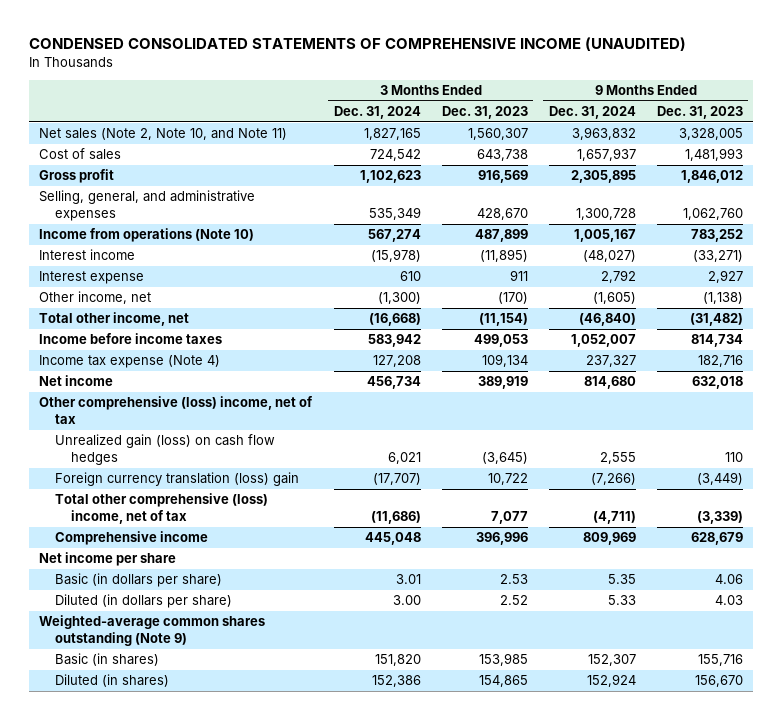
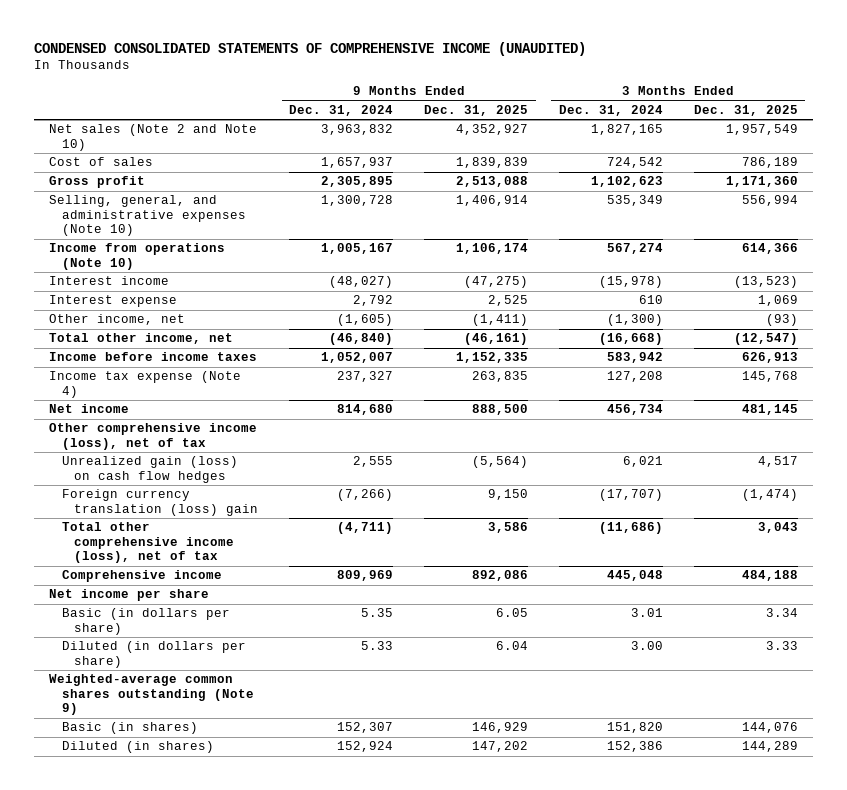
- | 3 Months Ended Dec. 31, 2024 | 3 Months Ended Dec. 31, 2023 | 9 Months Ended Dec. 31, 2024 | 9 Months Ended Dec. 31, 2023
+ | 9 Months Ended Dec. 31, 2024 | 9 Months Ended Dec. 31, 2025 | 3 Months Ended Dec. 31, 2024 | 3 Months Ended Dec. 31, 2025
- Net sales (Note 2, Note 10, and Note 11) | 1,827,165 | 1,560,307 | 3,963,832 | 3,328,005
+ Net sales (Note 2 and Note 10) | 3,963,832 | 4,352,927 | 1,827,165 | 1,957,549
- Selling, general, and administrative expenses | 535,349 | 428,670 | 1,300,728 | 1,062,760
+ Selling, general, and administrative expenses (Note 10) | 1,300,728 | 1,406,914 | 535,349 | 556,994
- Other comprehensive (loss) income, net of tax
+ Other comprehensive income (loss), net of tax
- Total other comprehensive (loss) income, net of tax | (11,686) | 7,077 | (4,711) | (3,339)
+ Total other comprehensive income (loss), net of tax | (4,711) | 3,586 | (11,686) | 3,043

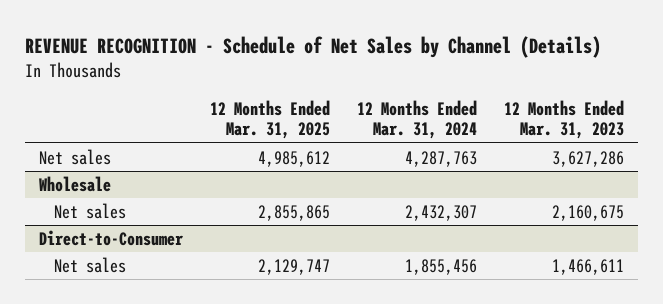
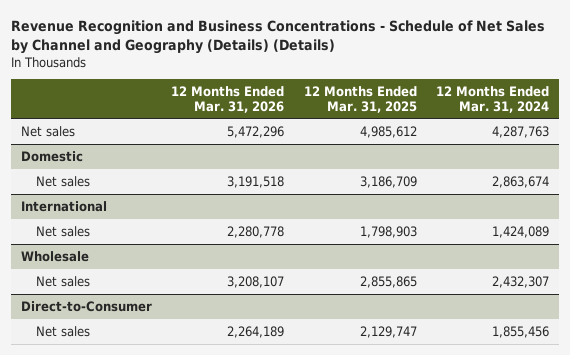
- REVENUE RECOGNITION - Schedule of Net Sales by Channel (Details)
+ Revenue Recognition and Business Concentrations - Schedule of Net Sales by Channel and Geography (Details) (Details)
- | 12 Months Ended Mar. 31, 2025 | 12 Months Ended Mar. 31, 2024 | 12 Months Ended Mar. 31, 2023
+ | 12 Months Ended Mar. 31, 2026 | 12 Months Ended Mar. 31, 2025 | 12 Months Ended Mar. 31, 2024
+ Domestic
+ Net sales | 3,191,518 | 3,186,709 | 2,863,674
+ International
+ Net sales | 2,280,778 | 1,798,903 | 1,424,089

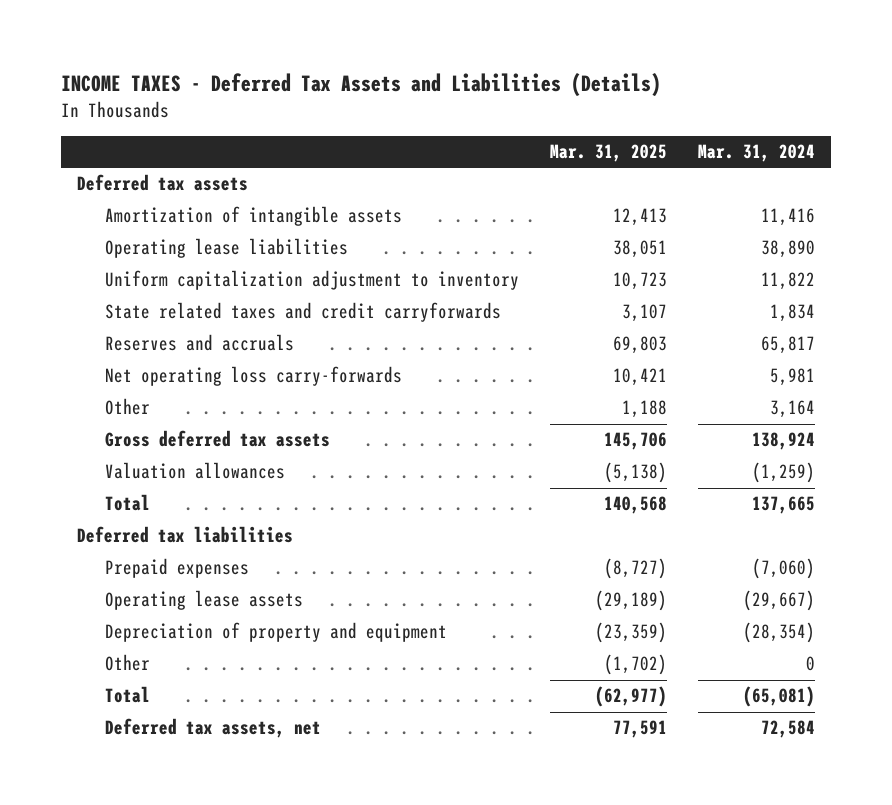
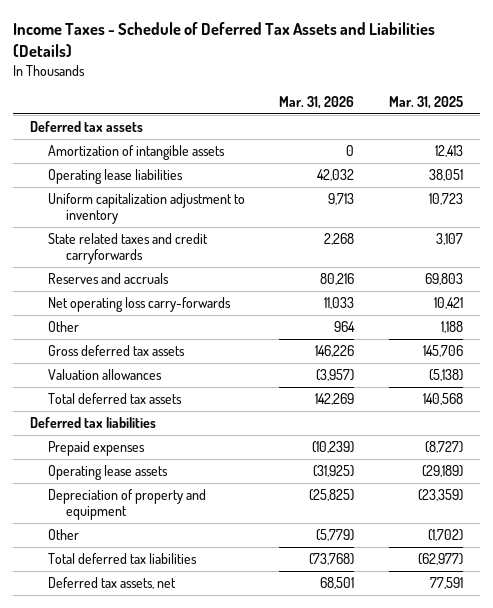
- INCOME TAXES - Deferred Tax Assets and Liabilities (Details)
+ Income Taxes - Schedule of Deferred Tax Assets and Liabilities (Details)
- | Mar. 31, 2025 | Mar. 31, 2024
+ | Mar. 31, 2026 | Mar. 31, 2025
- Total | 140,568 | 137,665
+ Total deferred tax assets | 142,269 | 140,568
- Total | (62,977) | (65,081)
+ Total deferred tax liabilities | (73,768) | (62,977)

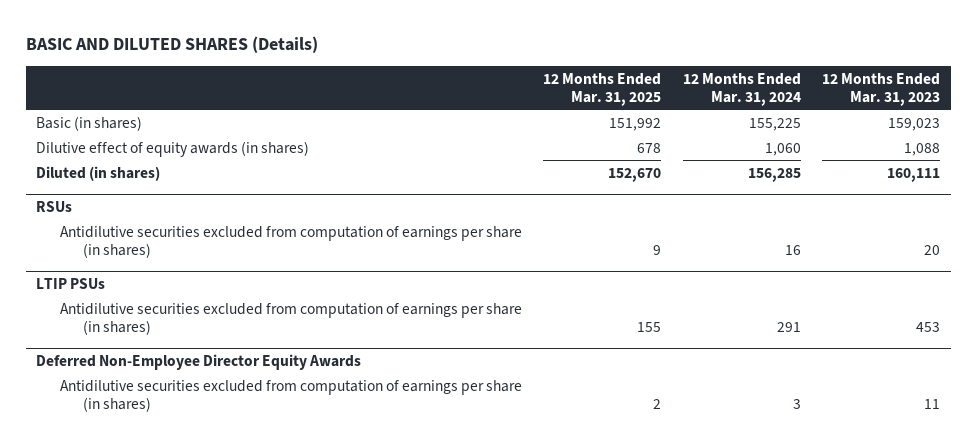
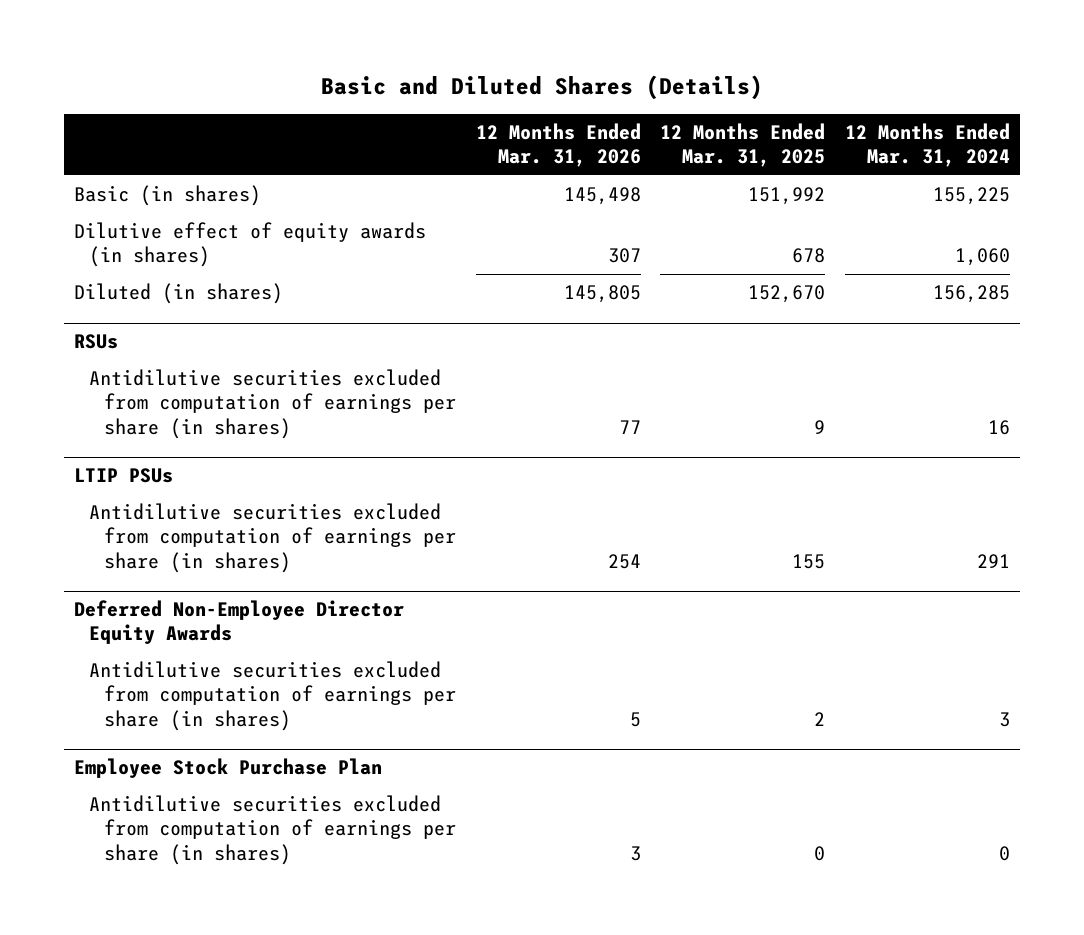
- BASIC AND DILUTED SHARES (Details)
+ Basic and Diluted Shares (Details)
- | 12 Months Ended Mar. 31, 2025 | 12 Months Ended Mar. 31, 2024 | 12 Months Ended Mar. 31, 2023
+ | 12 Months Ended Mar. 31, 2026 | 12 Months Ended Mar. 31, 2025 | 12 Months Ended Mar. 31, 2024
+ Employee Stock Purchase Plan
+ Antidilutive securities excluded from computation of earnings per share (in shares) | 3 | 0 | 0

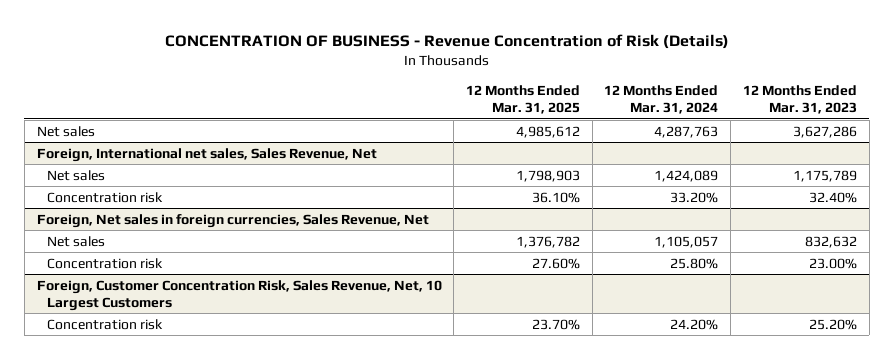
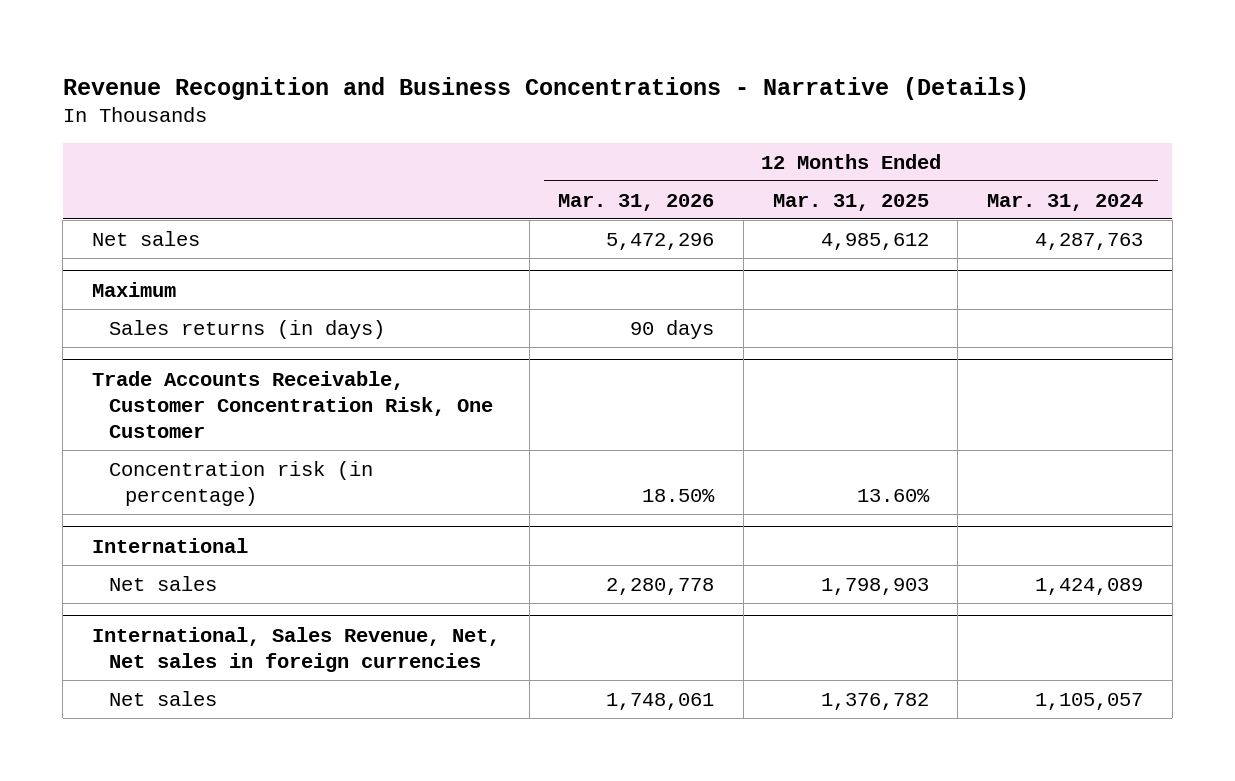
- CONCENTRATION OF BUSINESS - Revenue Concentration of Risk (Details)
+ Revenue Recognition and Business Concentrations - Narrative (Details)
- | 12 Months Ended Mar. 31, 2025 | 12 Months Ended Mar. 31, 2024 | 12 Months Ended Mar. 31, 2023
+ | 12 Months Ended Mar. 31, 2026 | 12 Months Ended Mar. 31, 2025 | 12 Months Ended Mar. 31, 2024
- Foreign, International net sales, Sales Revenue, Net
+ Maximum
+ Sales returns (in days) | 90 days | |
+ Trade Accounts Receivable, Customer Concentration Risk, One Customer
+ Concentration risk (in percentage) | 18.50% | 13.60% |
+ International
- Concentration risk | 36.10% | 33.20% | 32.40%
- Foreign, Net sales in foreign currencies, Sales Revenue, Net
+ International, Sales Revenue, Net, Net sales in foreign currencies
- Concentration risk | 27.60% | 25.80% | 23.00%
- Foreign, Customer Concentration Risk, Sales Revenue, Net, 10 Largest Customers
- Concentration risk | 23.70% | 24.20% | 25.20%

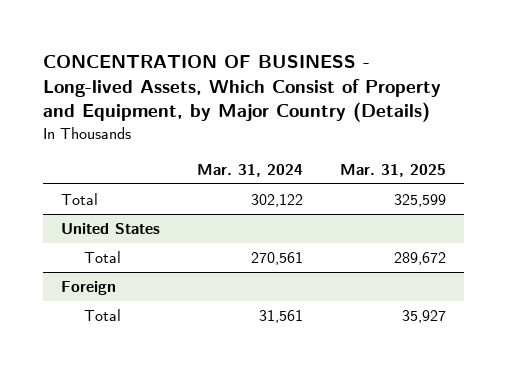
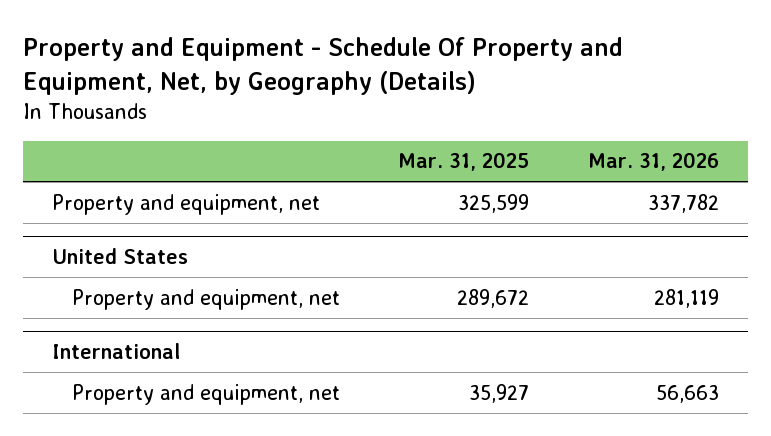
- CONCENTRATION OF BUSINESS - Long-lived Assets, Which Consist of Property and Equipment, by Major Country (Details)
+ Property and Equipment - Schedule Of Property and Equipment, Net, by Geography (Details)
- | Mar. 31, 2024 | Mar. 31, 2025
+ | Mar. 31, 2025 | Mar. 31, 2026
- Total | 302,122 | 325,599
+ Property and equipment, net | 325,599 | 337,782
@ United States
- Total | 270,561 | 289,672
- Foreign
- Total | 31,561 | 35,927
@ United States
+ Property and equipment, net | 289,672 | 281,119
+ International
+ Property and equipment, net | 35,927 | 56,663

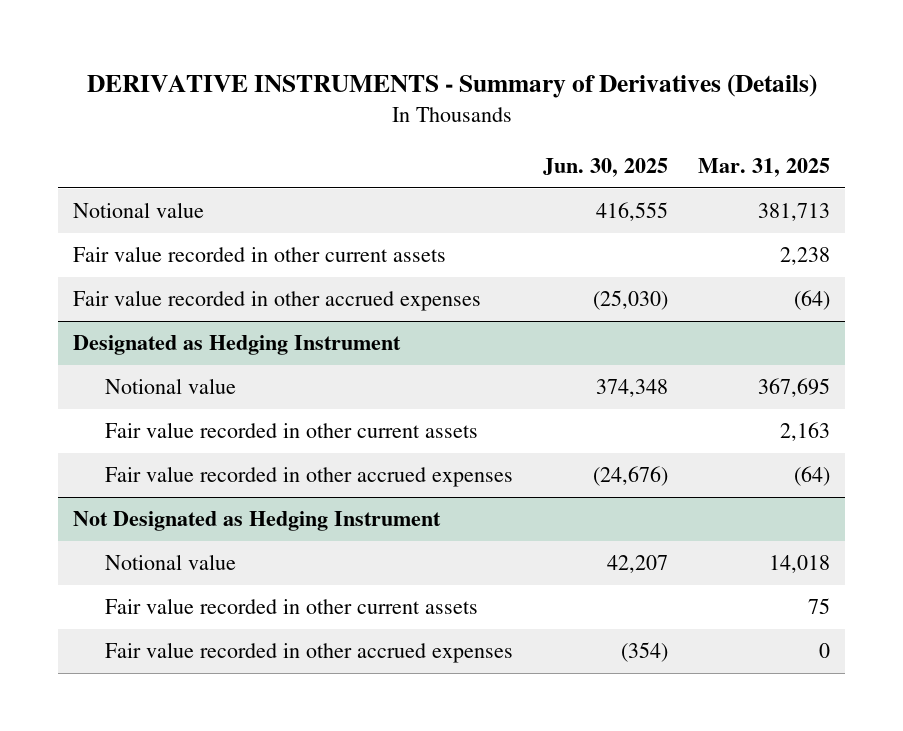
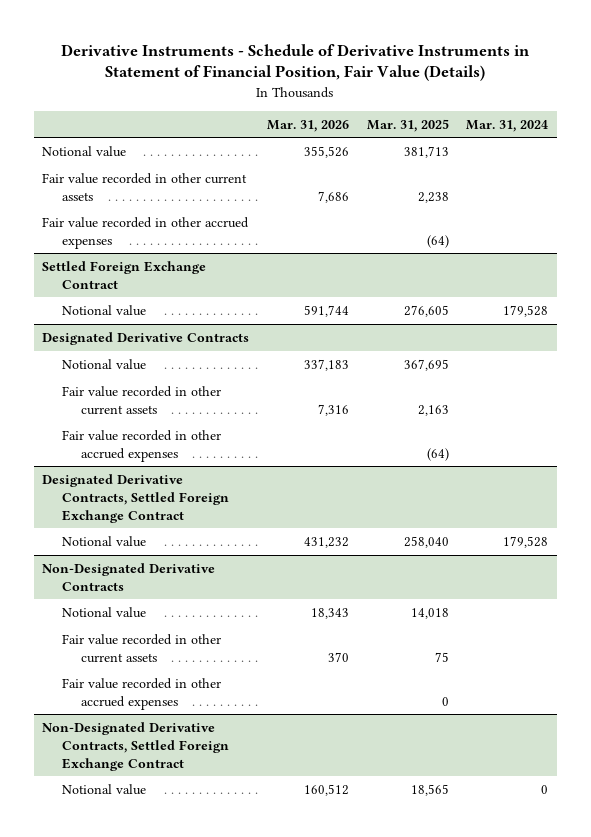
- DERIVATIVE INSTRUMENTS - Summary of Derivatives (Details)
+ Derivative Instruments - Schedule of Derivative Instruments in Statement of Financial Position, Fair Value (Details)
- | Jun. 30, 2025 | Mar. 31, 2025
+ | Mar. 31, 2026 | Mar. 31, 2025 | Mar. 31, 2024
- Designated as Hedging Instrument
+ Settled Foreign Exchange Contract
+ Notional value | 591,744 | 276,605 | 179,528
+ Designated Derivative Contracts
- Not Designated as Hedging Instrument
+ Designated Derivative Contracts, Settled Foreign Exchange Contract
+ Notional value | 431,232 | 258,040 | 179,528
+ Non-Designated Derivative Contracts
+ Non-Designated Derivative Contracts, Settled Foreign Exchange Contract
+ Notional value | 160,512 | 18,565 | 0

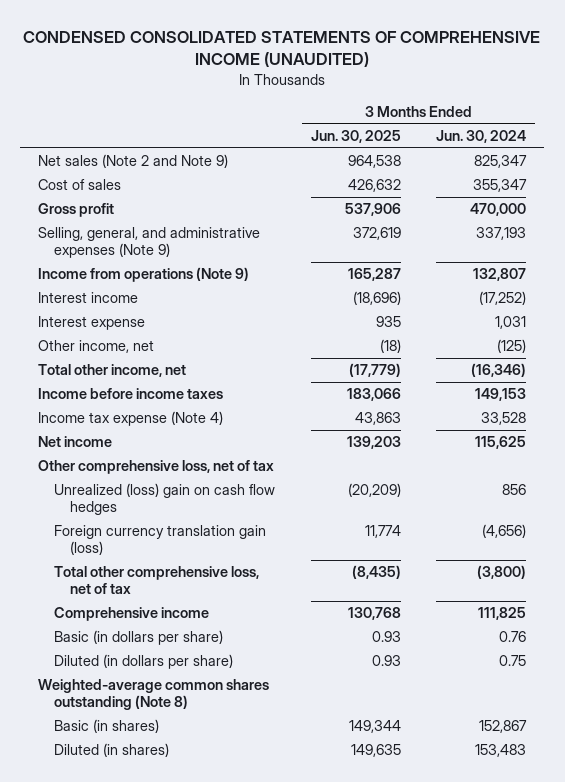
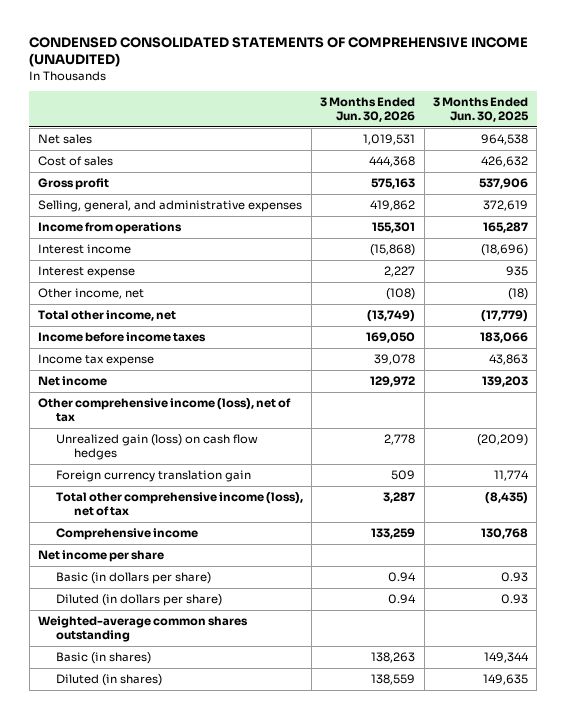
- | 3 Months Ended Jun. 30, 2025 | 3 Months Ended Jun. 30, 2024
+ | 3 Months Ended Jun. 30, 2026 | 3 Months Ended Jun. 30, 2025
- Net sales (Note 2 and Note 9) | 964,538 | 825,347
+ Net sales | 1,019,531 | 964,538
- Selling, general, and administrative expenses (Note 9) | 372,619 | 337,193
- Income from operations (Note 9) | 165,287 | 132,807
+ Selling, general, and administrative expenses | 419,862 | 372,619
+ Income from operations | 155,301 | 165,287
- Income tax expense (Note 4) | 43,863 | 33,528
+ Income tax expense | 39,078 | 43,863
- Other comprehensive loss, net of tax
- Unrealized (loss) gain on cash flow hedges | (20,209) | 856
- Foreign currency translation gain (loss) | 11,774 | (4,656)
- Total other comprehensive loss, net of tax | (8,435) | (3,800)
+ Other comprehensive income (loss), net of tax
+ Unrealized gain (loss) on cash flow hedges | 2,778 | (20,209)
+ Foreign currency translation gain | 509 | 11,774
+ Total other comprehensive income (loss), net of tax | 3,287 | (8,435)
+ Net income per share
- Weighted-average common shares outstanding (Note 8)
+ Weighted-average common shares outstanding

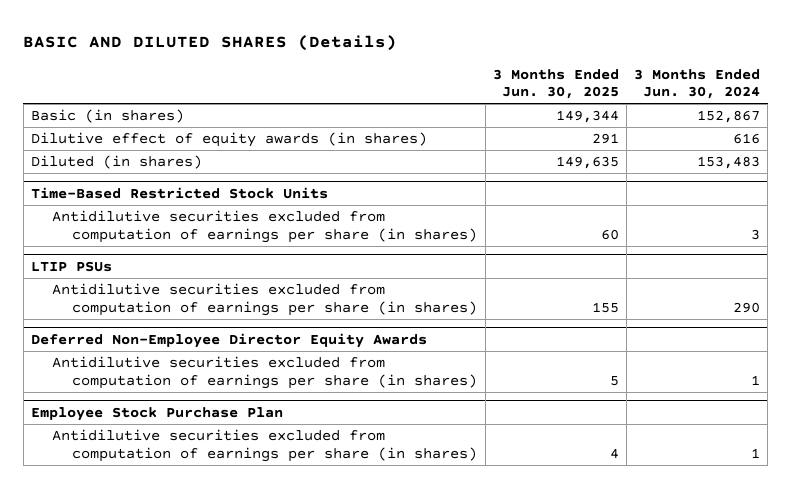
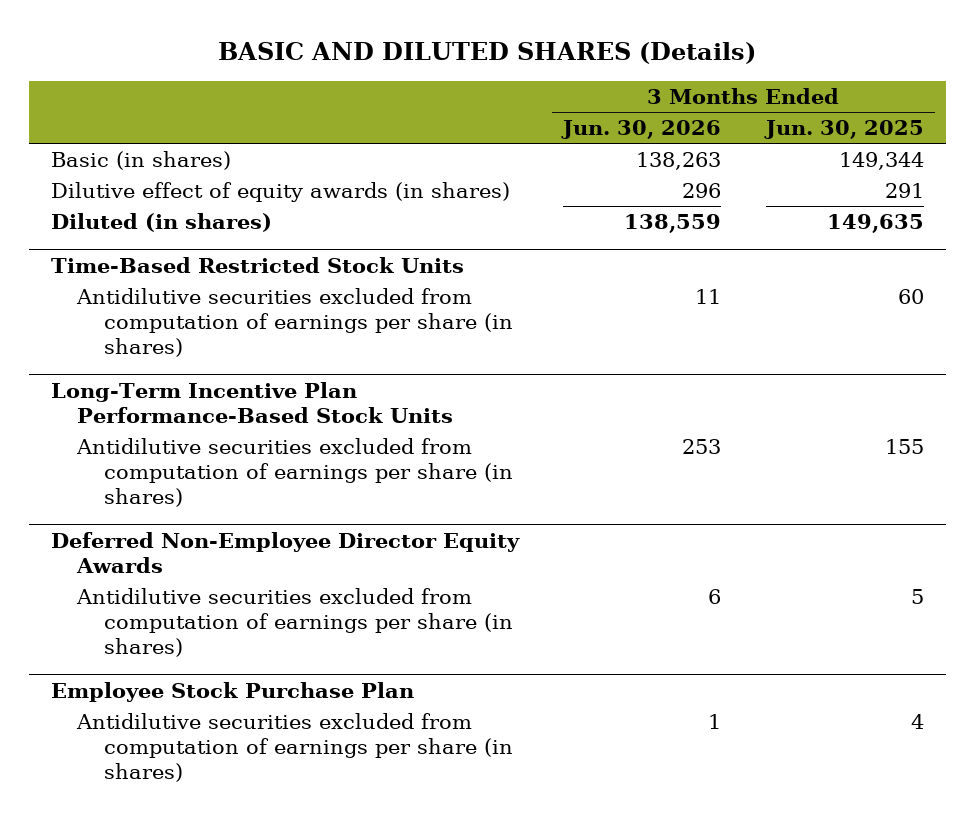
- | 3 Months Ended Jun. 30, 2025 | 3 Months Ended Jun. 30, 2024
+ | 3 Months Ended Jun. 30, 2026 | 3 Months Ended Jun. 30, 2025
- LTIP PSUs
+ Long-Term Incentive Plan Performance-Based Stock Units

